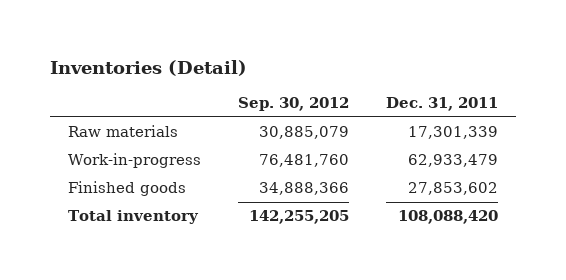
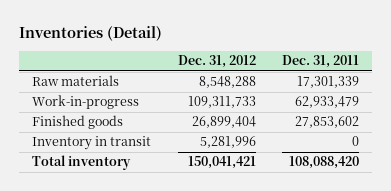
- | Sep. 30, 2012 | Dec. 31, 2011
+ | Dec. 31, 2012 | Dec. 31, 2011
+ Inventory in transit | 5,281,996 | 0

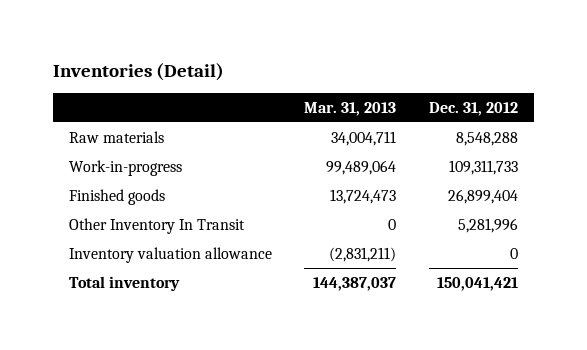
- | Dec. 31, 2012 | Dec. 31, 2011
+ | Mar. 31, 2013 | Dec. 31, 2012
- Inventory in transit | 5,281,996 | 0
+ Other Inventory In Transit | 0 | 5,281,996
+ Inventory valuation allowance | (2,831,211) | 0

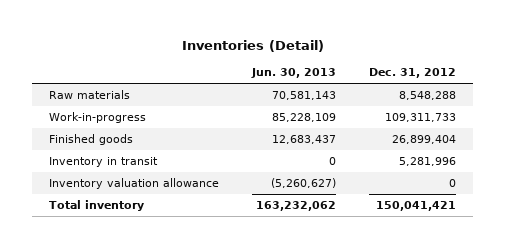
- | Mar. 31, 2013 | Dec. 31, 2012
+ | Jun. 30, 2013 | Dec. 31, 2012
- Other Inventory In Transit | 0 | 5,281,996
+ Inventory in transit | 0 | 5,281,996

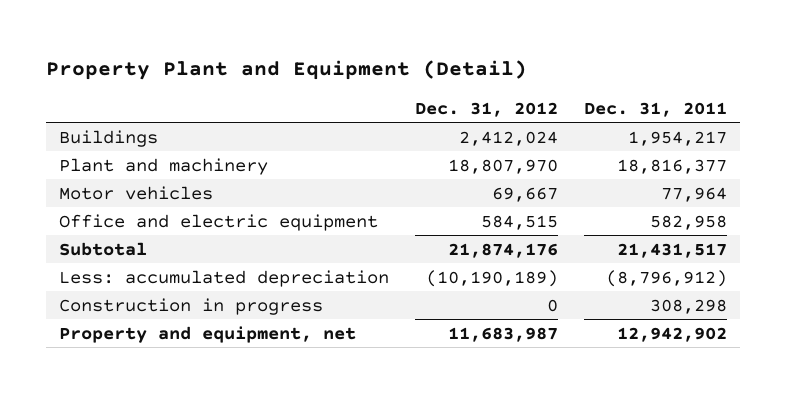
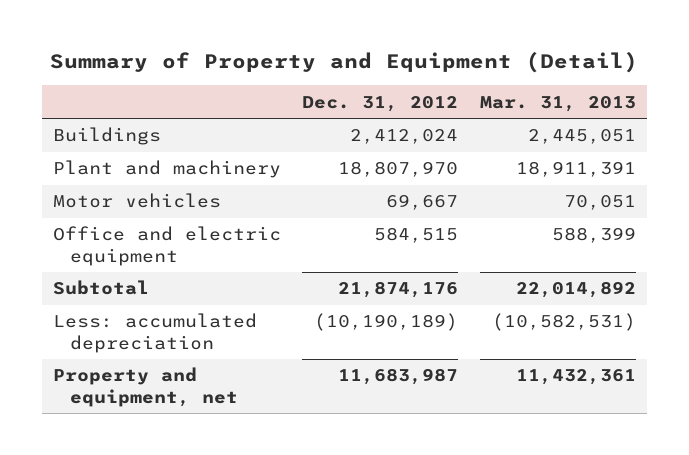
- Property Plant and Equipment (Detail)
+ Summary of Property and Equipment (Detail)
- | Dec. 31, 2012 | Dec. 31, 2011
+ | Dec. 31, 2012 | Mar. 31, 2013
- Construction in progress | 0 | 308,298

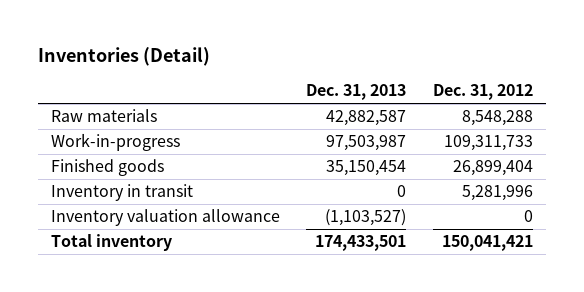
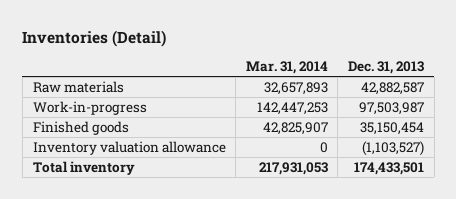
- | Dec. 31, 2013 | Dec. 31, 2012
+ | Mar. 31, 2014 | Dec. 31, 2013
- Inventory in transit | 0 | 5,281,996

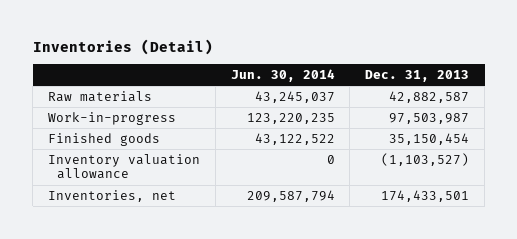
- | Mar. 31, 2014 | Dec. 31, 2013
+ | Jun. 30, 2014 | Dec. 31, 2013
- Total inventory | 217,931,053 | 174,433,501
+ Inventories, net | 209,587,794 | 174,433,501

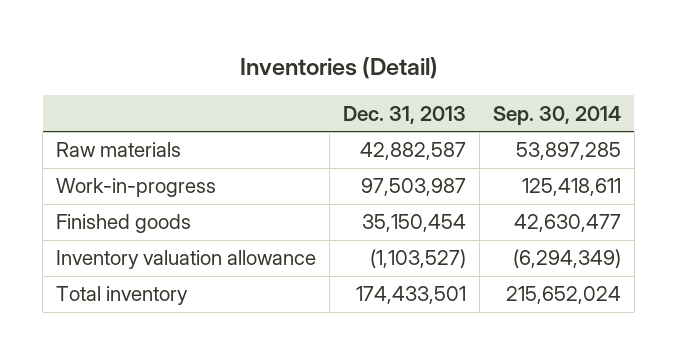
- | Jun. 30, 2014 | Dec. 31, 2013
+ | Dec. 31, 2013 | Sep. 30, 2014
- Inventories, net | 209,587,794 | 174,433,501
+ Total inventory | 174,433,501 | 215,652,024

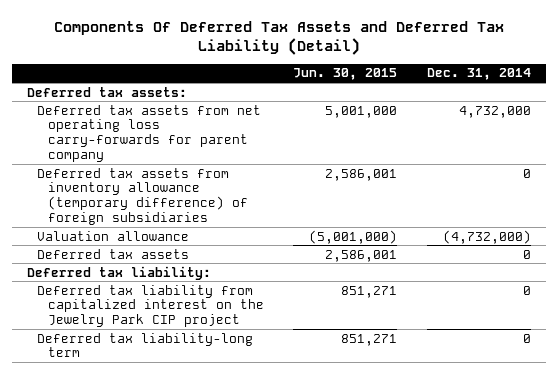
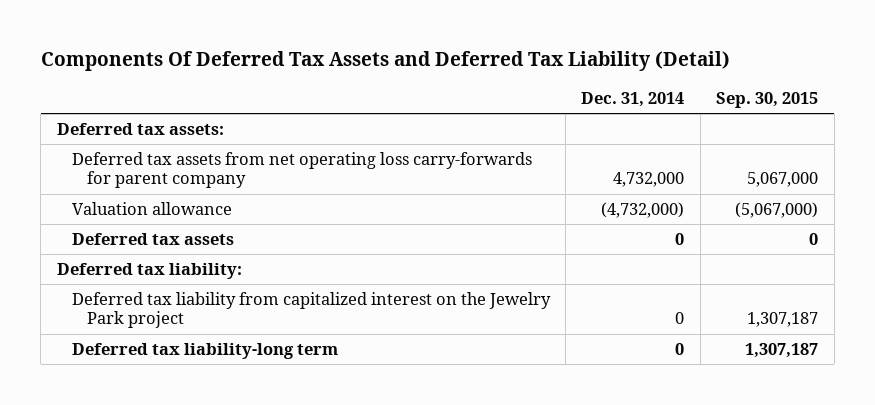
- | Jun. 30, 2015 | Dec. 31, 2014
+ | Dec. 31, 2014 | Sep. 30, 2015
- Deferred tax assets from inventory allowance (temporary difference) of foreign subsidiaries | 2,586,001 | 0
- Deferred tax liability from capitalized interest on the Jewelry Park CIP project | 851,271 | 0
+ Deferred tax liability from capitalized interest on the Jewelry Park project | 0 | 1,307,187

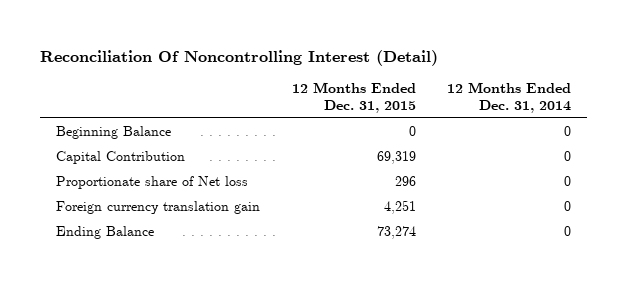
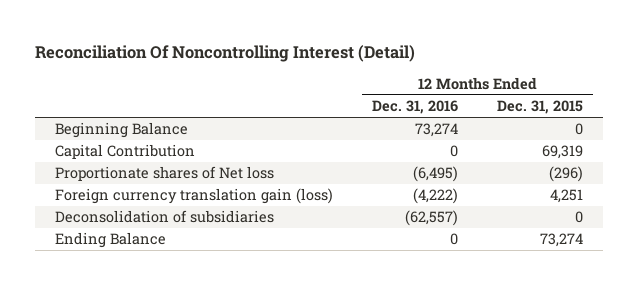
- | 12 Months Ended Dec. 31, 2015 | 12 Months Ended Dec. 31, 2014
+ | 12 Months Ended Dec. 31, 2016 | 12 Months Ended Dec. 31, 2015
- Proportionate share of Net loss | 296 | 0
- Foreign currency translation gain | 4,251 | 0
+ Proportionate shares of Net loss | (6,495) | (296)
+ Foreign currency translation gain (loss) | (4,222) | 4,251
+ Deconsolidation of subsidiaries | (62,557) | 0

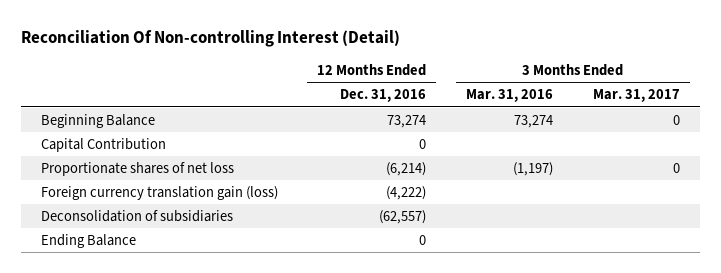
- Reconciliation Of Noncontrolling Interest (Detail)
+ Reconciliation Of Non-controlling Interest (Detail)
- | 12 Months Ended Dec. 31, 2016 | 12 Months Ended Dec. 31, 2015
+ | 12 Months Ended Dec. 31, 2016 | 3 Months Ended Mar. 31, 2016 | 3 Months Ended Mar. 31, 2017
- Proportionate shares of Net loss | (6,495) | (296)
+ Proportionate shares of net loss | (6,214) | (1,197) | 0

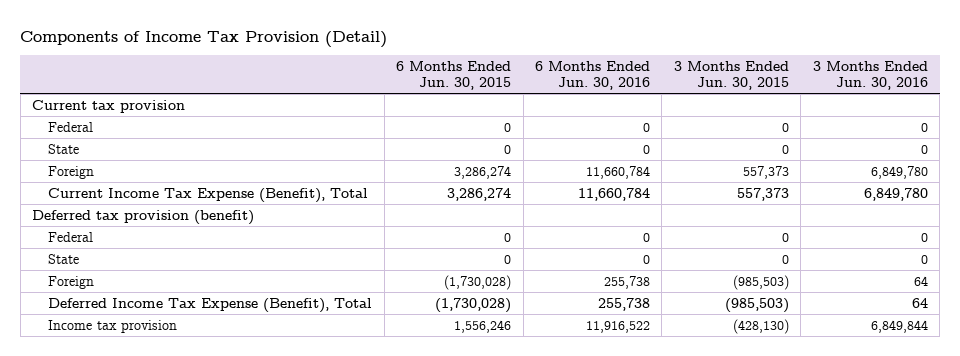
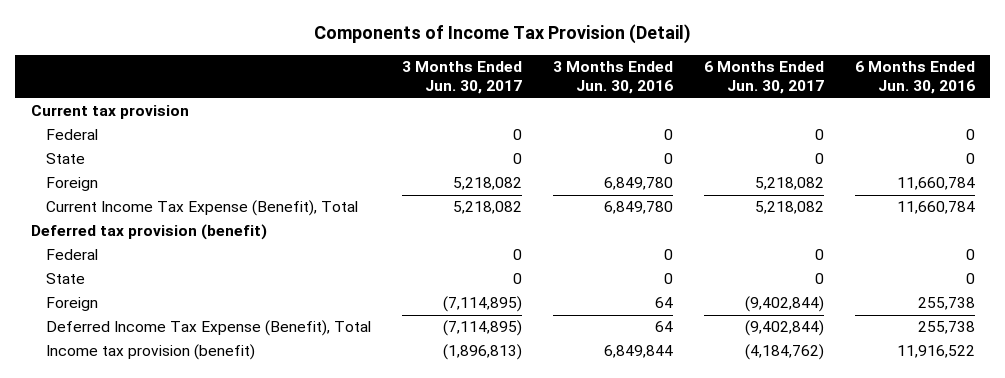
- | 6 Months Ended Jun. 30, 2015 | 6 Months Ended Jun. 30, 2016 | 3 Months Ended Jun. 30, 2015 | 3 Months Ended Jun. 30, 2016
+ | 3 Months Ended Jun. 30, 2017 | 3 Months Ended Jun. 30, 2016 | 6 Months Ended Jun. 30, 2017 | 6 Months Ended Jun. 30, 2016
- Income tax provision | 1,556,246 | 11,916,522 | (428,130) | 6,849,844
+ Income tax provision (benefit) | (1,896,813) | 6,849,844 | (4,184,762) | 11,916,522

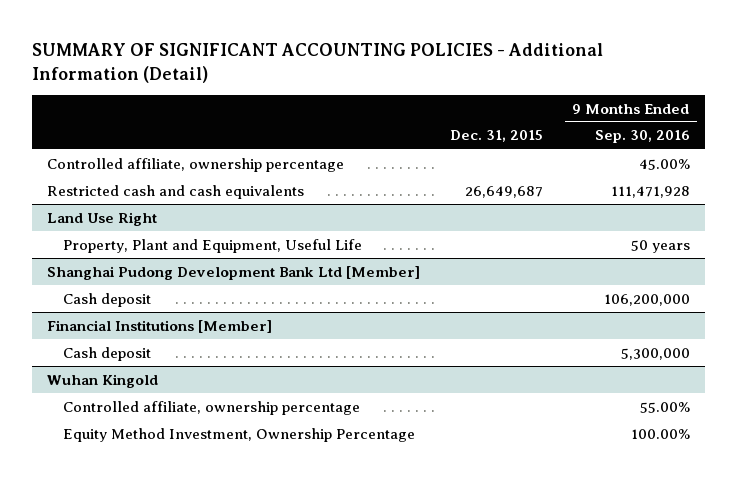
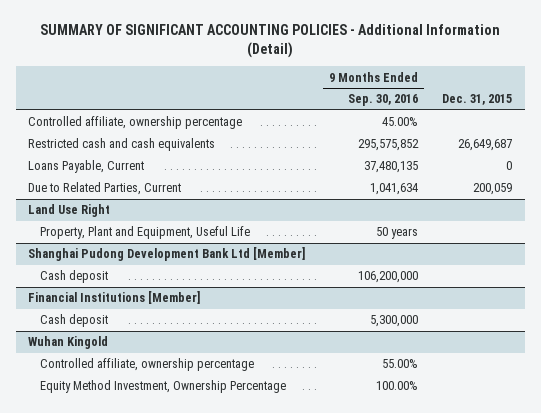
- | Dec. 31, 2015 | 9 Months Ended Sep. 30, 2016
+ | 9 Months Ended Sep. 30, 2016 | Dec. 31, 2015
- Restricted cash and cash equivalents | 26,649,687 | 111,471,928
+ Restricted cash and cash equivalents | 295,575,852 | 26,649,687
+ Loans Payable, Current | 37,480,135 | 0
+ Due to Related Parties, Current | 1,041,634 | 200,059

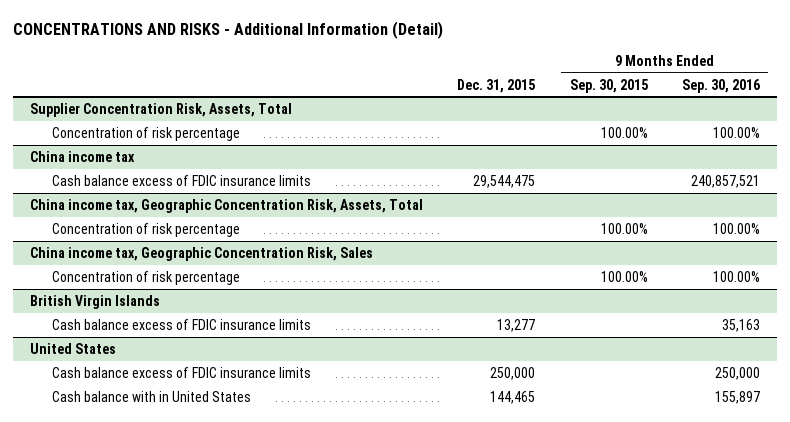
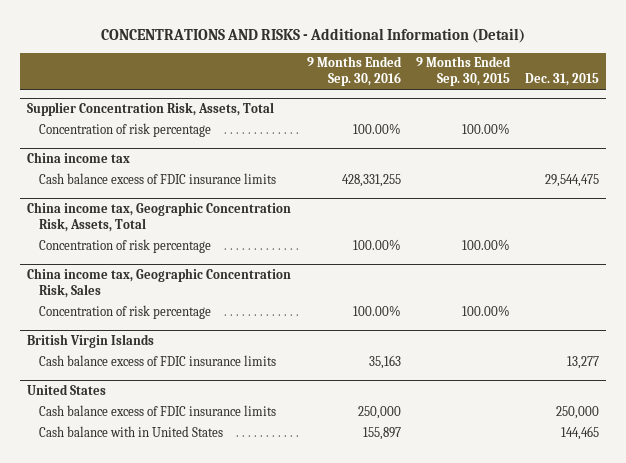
- | Dec. 31, 2015 | 9 Months Ended Sep. 30, 2015 | 9 Months Ended Sep. 30, 2016
+ | 9 Months Ended Sep. 30, 2016 | 9 Months Ended Sep. 30, 2015 | Dec. 31, 2015
@ China income tax
- Cash balance excess of FDIC insurance limits | 29,544,475 | | 240,857,521
+ Cash balance excess of FDIC insurance limits | 428,331,255 | | 29,544,475

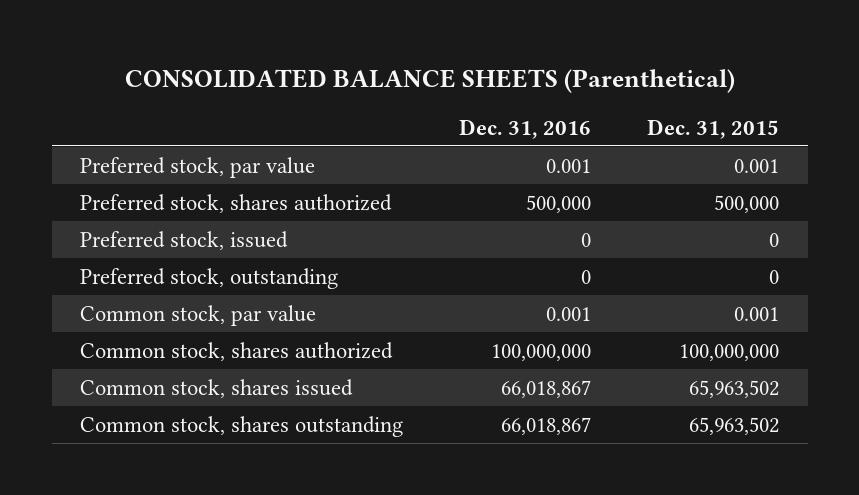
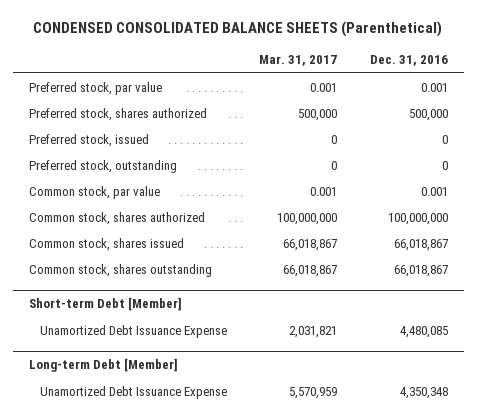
- CONSOLIDATED BALANCE SHEETS (Parenthetical)
+ CONDENSED CONSOLIDATED BALANCE SHEETS (Parenthetical)
- | Dec. 31, 2016 | Dec. 31, 2015
+ | Mar. 31, 2017 | Dec. 31, 2016
+ Short-term Debt [Member]
+ Unamortized Debt Issuance Expense | 2,031,821 | 4,480,085
+ Long-term Debt [Member]
+ Unamortized Debt Issuance Expense | 5,570,959 | 4,350,348

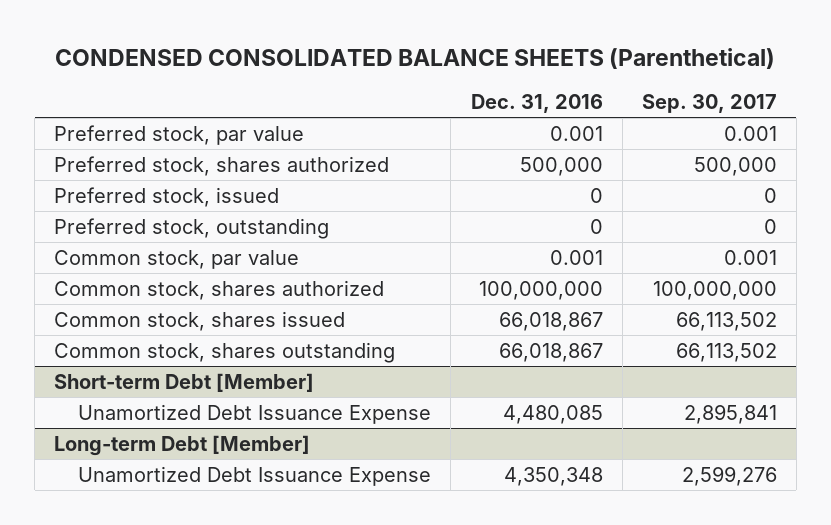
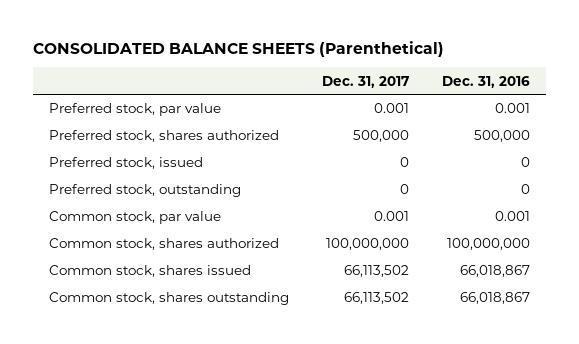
- CONDENSED CONSOLIDATED BALANCE SHEETS (Parenthetical)
+ CONSOLIDATED BALANCE SHEETS (Parenthetical)
- | Dec. 31, 2016 | Sep. 30, 2017
+ | Dec. 31, 2017 | Dec. 31, 2016
- Short-term Debt [Member]
- Unamortized Debt Issuance Expense | 4,480,085 | 2,895,841
- Long-term Debt [Member]
- Unamortized Debt Issuance Expense | 4,350,348 | 2,599,276

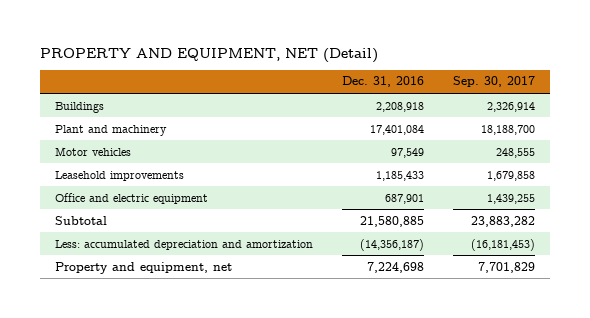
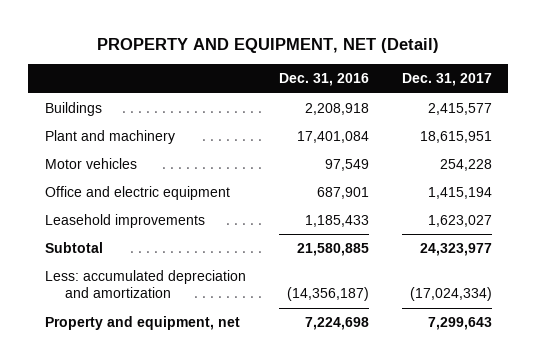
- | Dec. 31, 2016 | Sep. 30, 2017
+ | Dec. 31, 2016 | Dec. 31, 2017
moved down: Leasehold improvements | 1,185,433 | 1,623,027

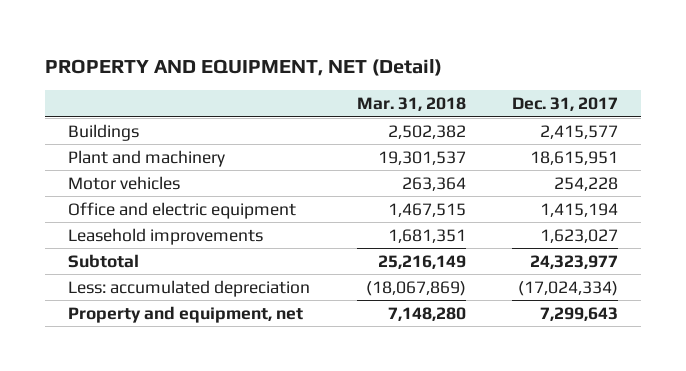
- | Dec. 31, 2016 | Dec. 31, 2017
+ | Mar. 31, 2018 | Dec. 31, 2017
- Less: accumulated depreciation and amortization | (14,356,187) | (17,024,334)
+ Less: accumulated depreciation | (18,067,869) | (17,024,334)

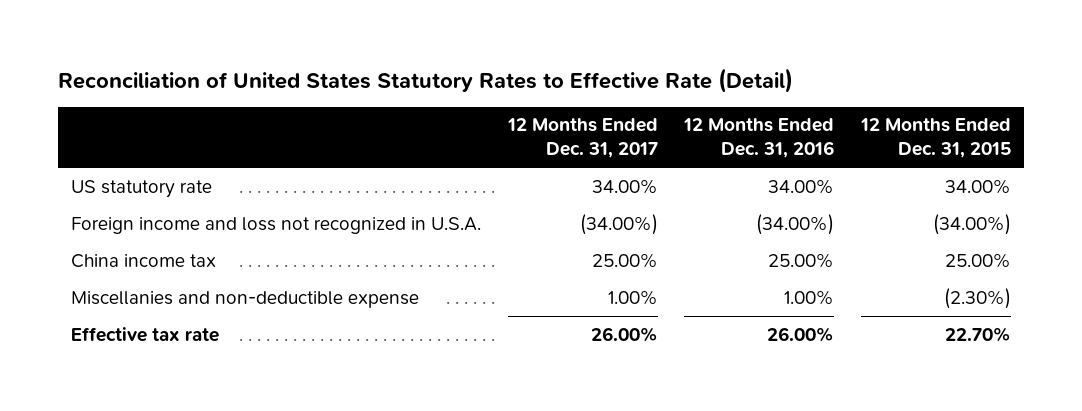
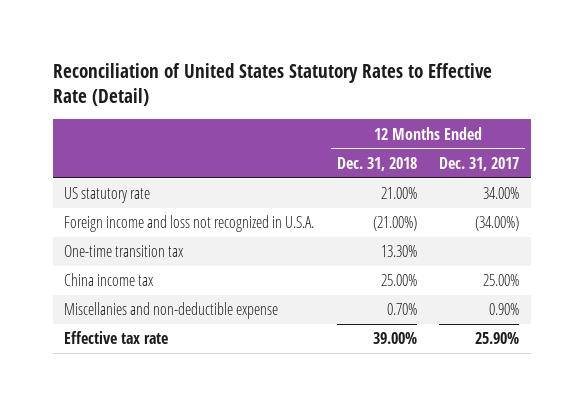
- | 12 Months Ended Dec. 31, 2017 | 12 Months Ended Dec. 31, 2016 | 12 Months Ended Dec. 31, 2015
+ | 12 Months Ended Dec. 31, 2018 | 12 Months Ended Dec. 31, 2017
+ One-time transition tax | 13.30% |
- Miscellanies and non-deductible expense | 1.00% | 1.00% | (2.30%)
- Effective tax rate | 26.00% | 26.00% | 22.70%
+ Miscellanies and non-deductible expense | 0.70% | 0.90%
+ Effective tax rate | 39.00% | 25.90%

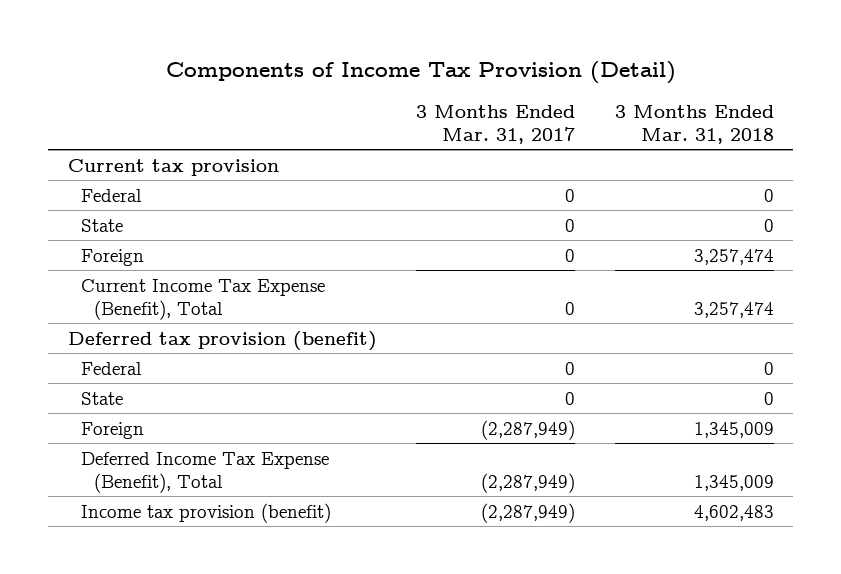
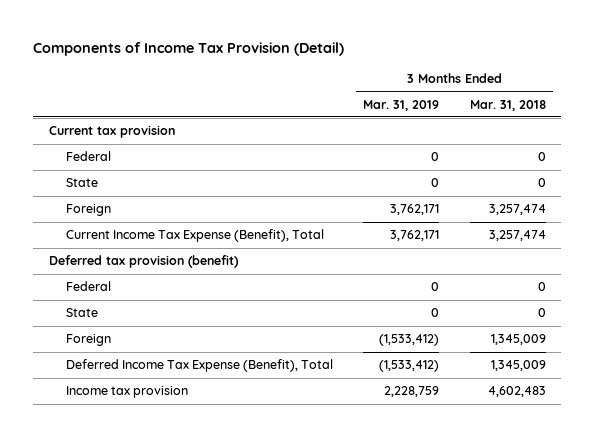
- | 3 Months Ended Mar. 31, 2017 | 3 Months Ended Mar. 31, 2018
+ | 3 Months Ended Mar. 31, 2019 | 3 Months Ended Mar. 31, 2018
- Income tax provision (benefit) | (2,287,949) | 4,602,483
+ Income tax provision | 2,228,759 | 4,602,483

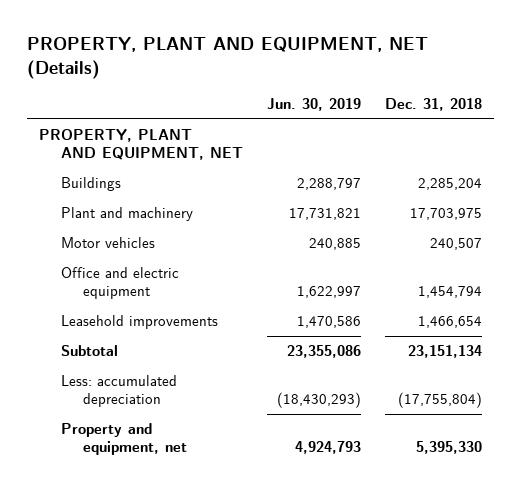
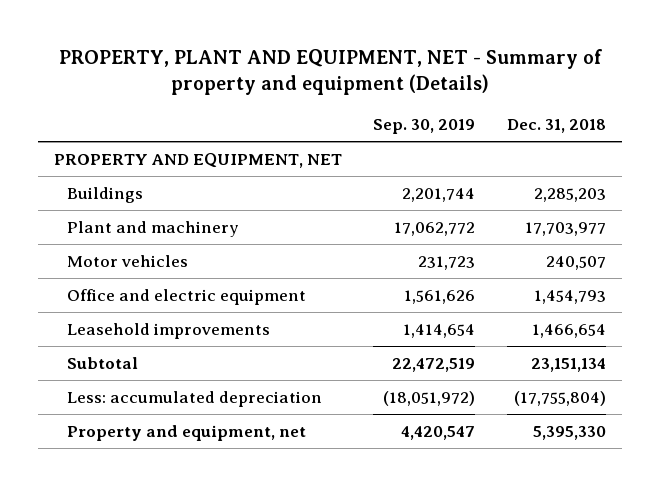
- PROPERTY, PLANT AND EQUIPMENT, NET (Details)
+ PROPERTY, PLANT AND EQUIPMENT, NET - Summary of property and equipment (Details)
- | Jun. 30, 2019 | Dec. 31, 2018
+ | Sep. 30, 2019 | Dec. 31, 2018
- PROPERTY, PLANT AND EQUIPMENT, NET
- Buildings | 2,288,797 | 2,285,204
- Plant and machinery | 17,731,821 | 17,703,975
+ PROPERTY AND EQUIPMENT, NET
+ Buildings | 2,201,744 | 2,285,203
+ Plant and machinery | 17,062,772 | 17,703,977
- Office and electric equipment | 1,622,997 | 1,454,794
+ Office and electric equipment | 1,561,626 | 1,454,793

